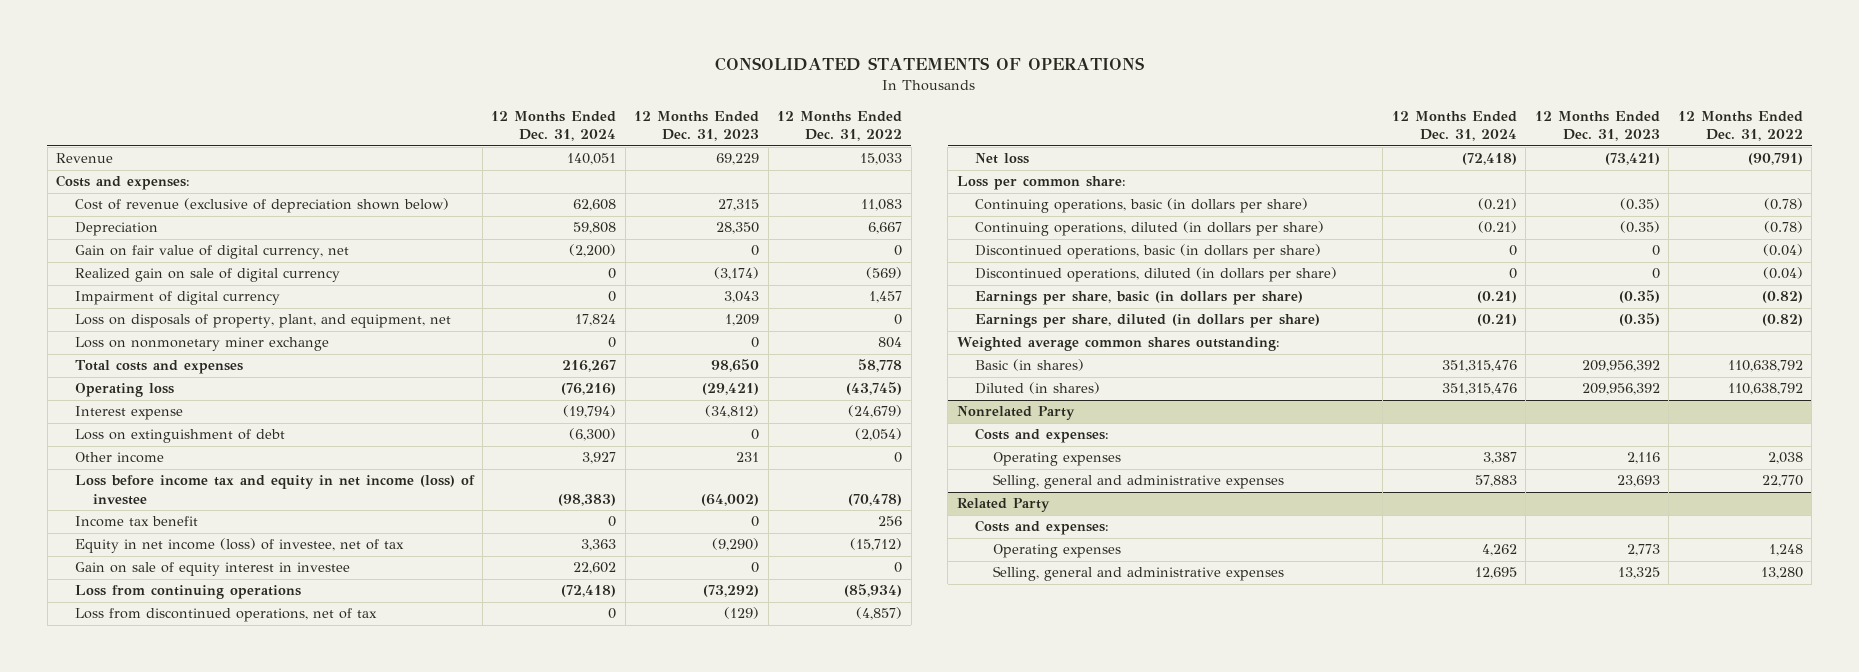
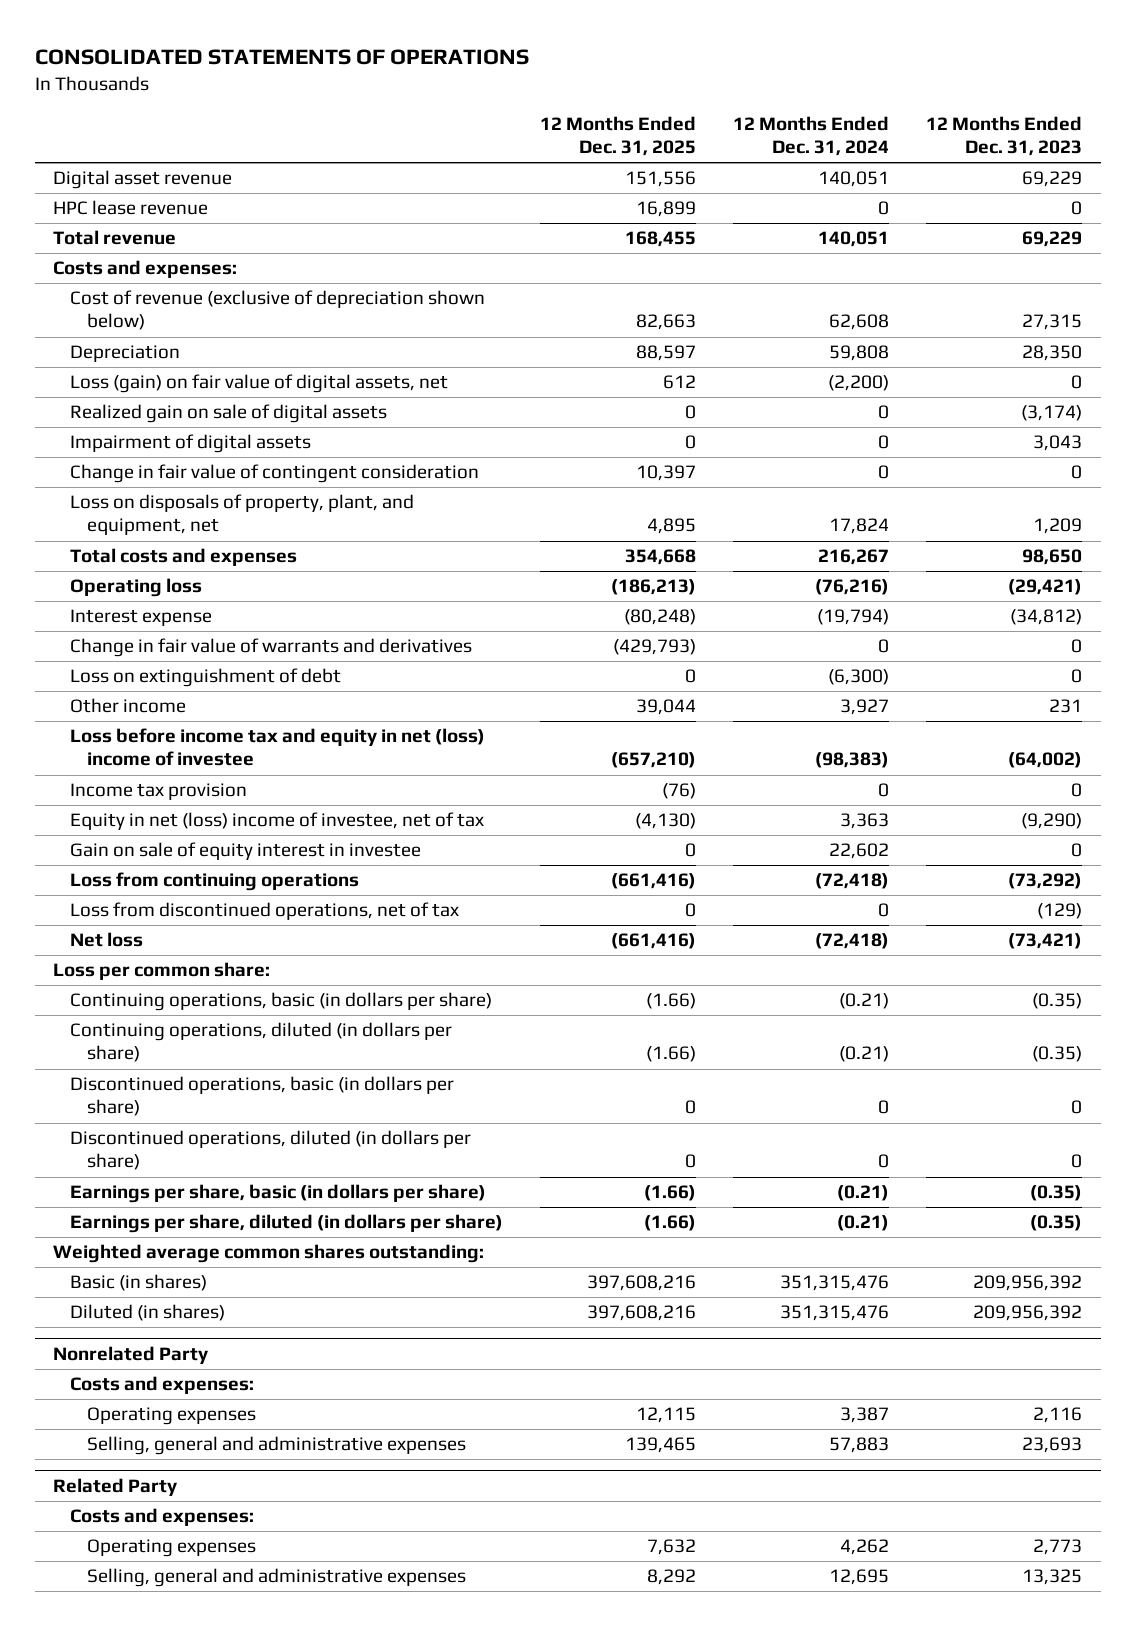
- | 12 Months Ended Dec. 31, 2024 | 12 Months Ended Dec. 31, 2023 | 12 Months Ended Dec. 31, 2022
+ | 12 Months Ended Dec. 31, 2025 | 12 Months Ended Dec. 31, 2024 | 12 Months Ended Dec. 31, 2023
- Revenue | 140,051 | 69,229 | 15,033
+ Digital asset revenue | 151,556 | 140,051 | 69,229
+ HPC lease revenue | 16,899 | 0 | 0
+ Total revenue | 168,455 | 140,051 | 69,229
- Gain on fair value of digital currency, net | (2,200) | 0 | 0
- Realized gain on sale of digital currency | 0 | (3,174) | (569)
- Impairment of digital currency | 0 | 3,043 | 1,457
+ Loss (gain) on fair value of digital assets, net | 612 | (2,200) | 0
+ Realized gain on sale of digital assets | 0 | 0 | (3,174)
+ Impairment of digital assets | 0 | 0 | 3,043
+ Change in fair value of contingent consideration | 10,397 | 0 | 0
- Loss on nonmonetary miner exchange | 0 | 0 | 804
+ Change in fair value of warrants and derivatives | (429,793) | 0 | 0
- Loss before income tax and equity in net income (loss) of investee | (98,383) | (64,002) | (70,478)
- Income tax benefit | 0 | 0 | 256
- Equity in net income (loss) of investee, net of tax | 3,363 | (9,290) | (15,712)
+ Loss before income tax and equity in net (loss) income of investee | (657,210) | (98,383) | (64,002)
+ Income tax provision | (76) | 0 | 0
+ Equity in net (loss) income of investee, net of tax | (4,130) | 3,363 | (9,290)

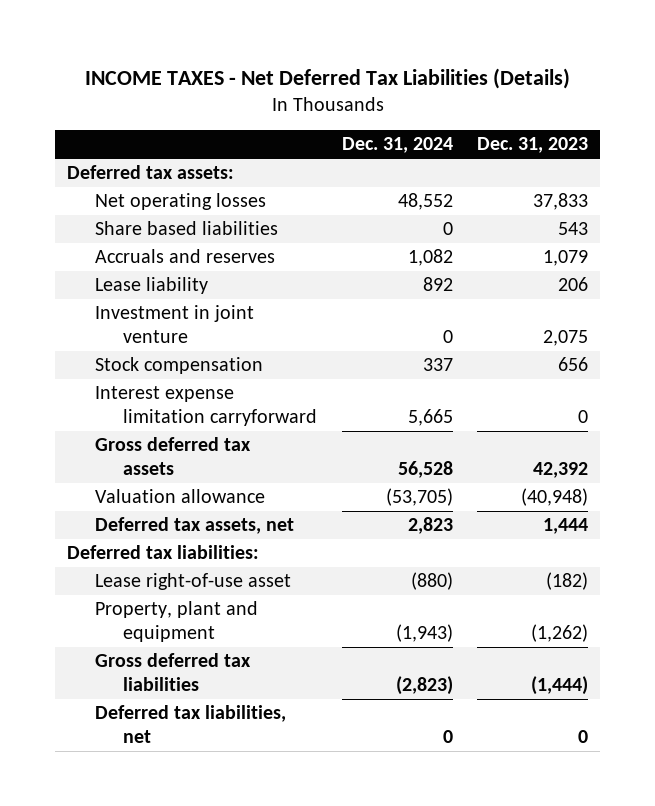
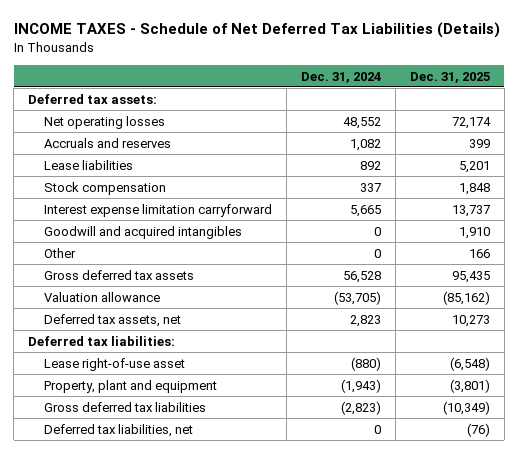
- INCOME TAXES - Net Deferred Tax Liabilities (Details)
+ INCOME TAXES - Schedule of Net Deferred Tax Liabilities (Details)
- | Dec. 31, 2024 | Dec. 31, 2023
+ | Dec. 31, 2024 | Dec. 31, 2025
- Share based liabilities | 0 | 543
- Lease liability | 892 | 206
- Investment in joint venture | 0 | 2,075
+ Lease liabilities | 892 | 5,201
+ Goodwill and acquired intangibles | 0 | 1,910
+ Other | 0 | 166

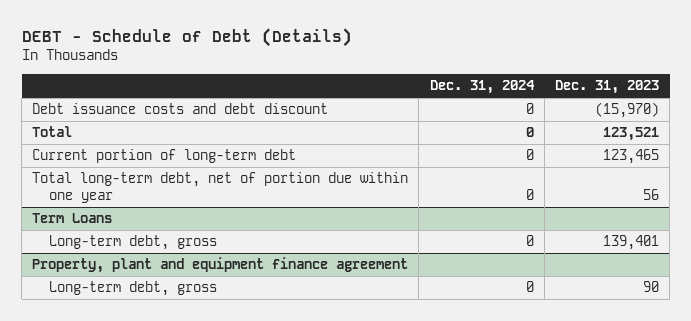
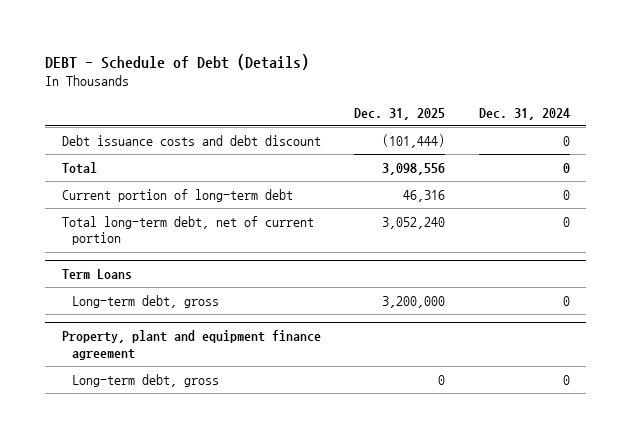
- | Dec. 31, 2024 | Dec. 31, 2023
+ | Dec. 31, 2025 | Dec. 31, 2024
- Total long-term debt, net of portion due within one year | 0 | 56
+ Total long-term debt, net of current portion | 3,052,240 | 0

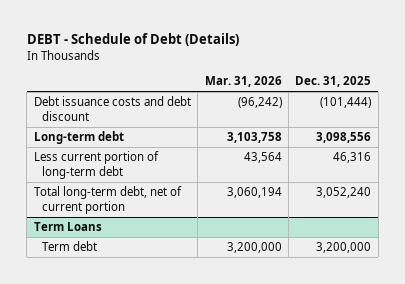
- | Dec. 31, 2025 | Dec. 31, 2024
+ | Mar. 31, 2026 | Dec. 31, 2025
- Total | 3,098,556 | 0
- Current portion of long-term debt | 46,316 | 0
+ Long-term debt | 3,103,758 | 3,098,556
+ Less current portion of long-term debt | 43,564 | 46,316
@ Term Loans
- Long-term debt, gross | 3,200,000 | 0
- Property, plant and equipment finance agreement
- Long-term debt, gross | 0 | 0
@ Term Loans
+ Term debt | 3,200,000 | 3,200,000

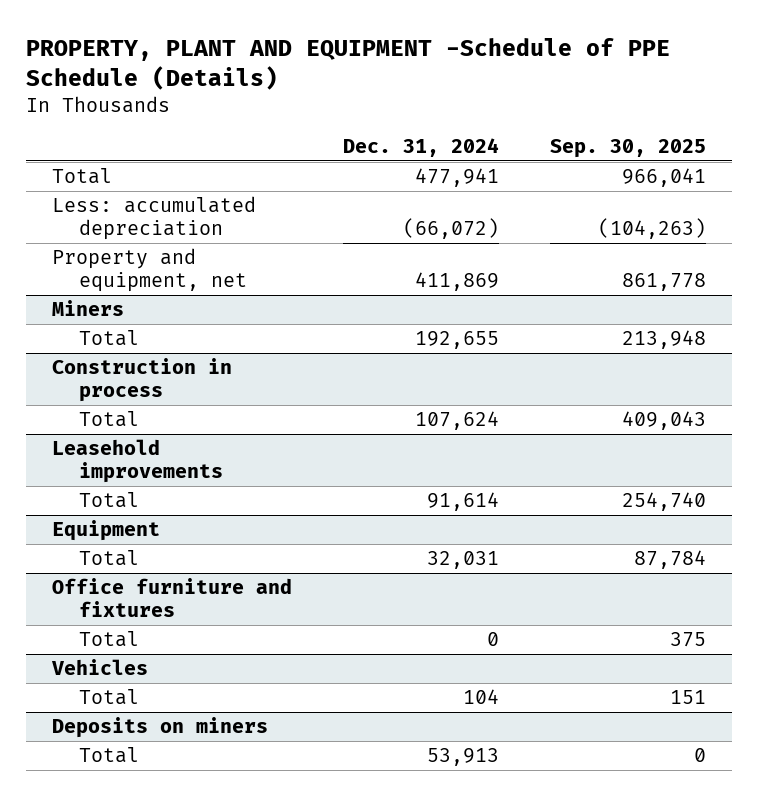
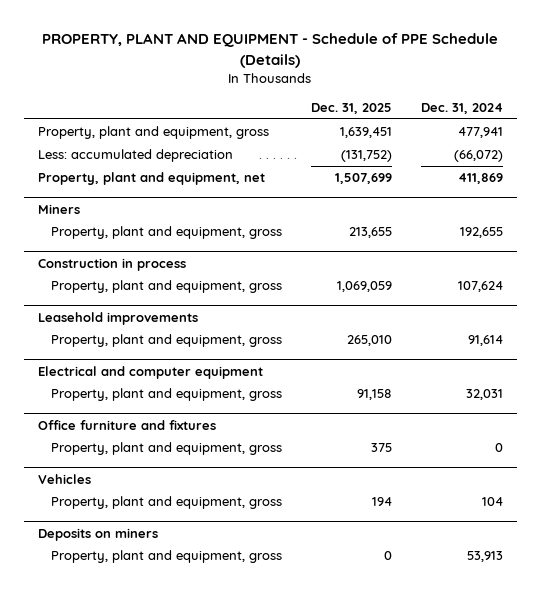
- PROPERTY, PLANT AND EQUIPMENT -Schedule of PPE Schedule (Details)
+ PROPERTY, PLANT AND EQUIPMENT - Schedule of PPE Schedule (Details)
- | Dec. 31, 2024 | Sep. 30, 2025
+ | Dec. 31, 2025 | Dec. 31, 2024
- Total | 477,941 | 966,041
+ Property, plant and equipment, gross | 1,639,451 | 477,941
- Property and equipment, net | 411,869 | 861,778
+ Property, plant and equipment, net | 1,507,699 | 411,869
@ Miners
- Total | 192,655 | 213,948
+ Property, plant and equipment, gross | 213,655 | 192,655
@ Construction in process
- Total | 107,624 | 409,043
+ Property, plant and equipment, gross | 1,069,059 | 107,624
@ Leasehold improvements
- Total | 91,614 | 254,740
- Equipment
- Total | 32,031 | 87,784
@ Leasehold improvements
+ Property, plant and equipment, gross | 265,010 | 91,614
+ Electrical and computer equipment
+ Property, plant and equipment, gross | 91,158 | 32,031
@ Office furniture and fixtures
- Total | 0 | 375
+ Property, plant and equipment, gross | 375 | 0
@ Vehicles
- Total | 104 | 151
+ Property, plant and equipment, gross | 194 | 104
@ Deposits on miners
- Total | 53,913 | 0
+ Property, plant and equipment, gross | 0 | 53,913

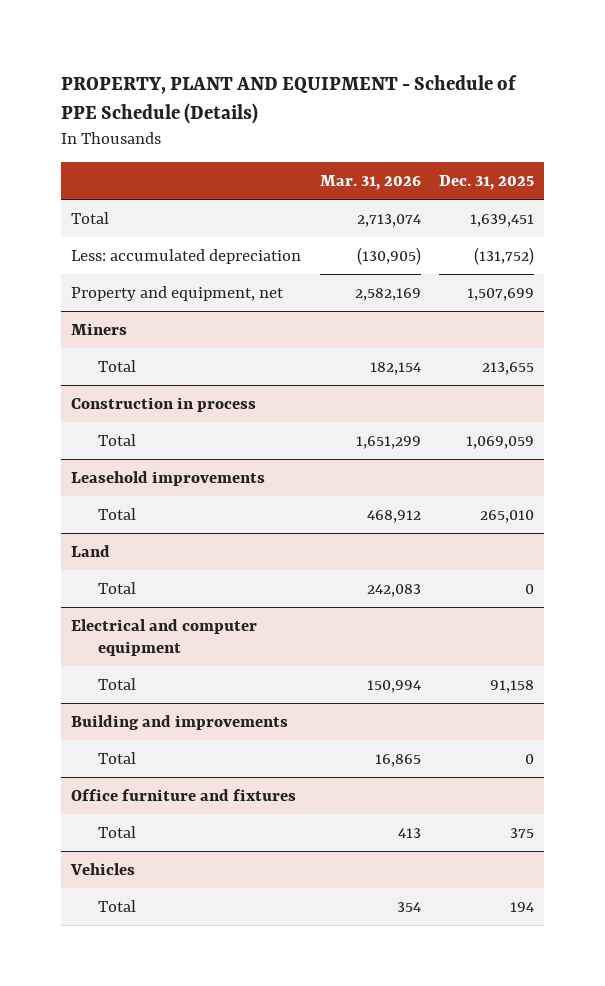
- | Dec. 31, 2025 | Dec. 31, 2024
+ | Mar. 31, 2026 | Dec. 31, 2025
- Property, plant and equipment, gross | 1,639,451 | 477,941
+ Total | 2,713,074 | 1,639,451
- Property, plant and equipment, net | 1,507,699 | 411,869
+ Property and equipment, net | 2,582,169 | 1,507,699
@ Miners
- Property, plant and equipment, gross | 213,655 | 192,655
+ Total | 182,154 | 213,655
@ Construction in process
- Property, plant and equipment, gross | 1,069,059 | 107,624
+ Total | 1,651,299 | 1,069,059
@ Leasehold improvements
- Property, plant and equipment, gross | 265,010 | 91,614
+ Total | 468,912 | 265,010
+ Land
+ Total | 242,083 | 0
@ Electrical and computer equipment
- Property, plant and equipment, gross | 91,158 | 32,031
+ Total | 150,994 | 91,158
+ Building and improvements
+ Total | 16,865 | 0
@ Office furniture and fixtures
- Property, plant and equipment, gross | 375 | 0
+ Total | 413 | 375
@ Vehicles
- Property, plant and equipment, gross | 194 | 104
- Deposits on miners
- Property, plant and equipment, gross | 0 | 53,913
@ Vehicles
+ Total | 354 | 194

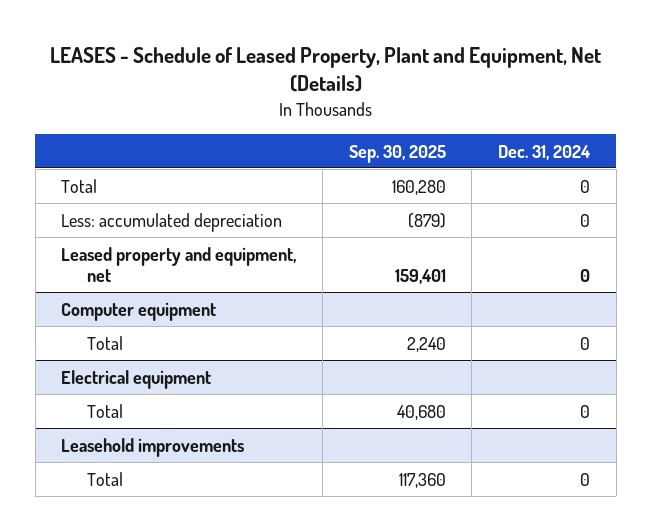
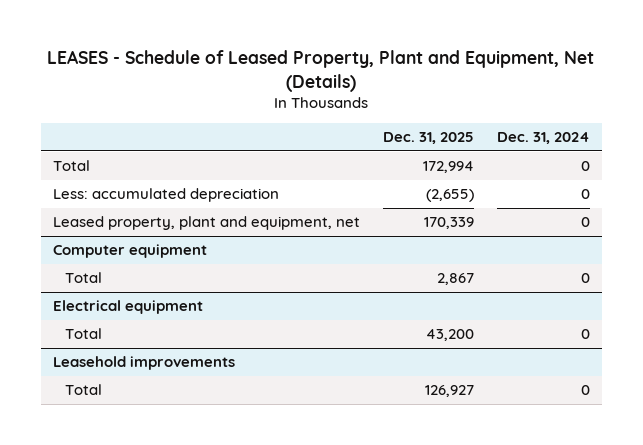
- | Sep. 30, 2025 | Dec. 31, 2024
+ | Dec. 31, 2025 | Dec. 31, 2024
- Leased property and equipment, net | 159,401 | 0
+ Leased property, plant and equipment, net | 170,339 | 0

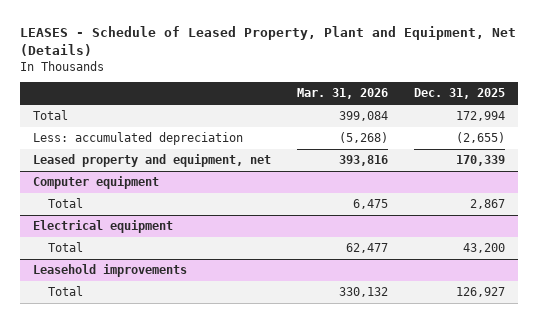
- | Dec. 31, 2025 | Dec. 31, 2024
+ | Mar. 31, 2026 | Dec. 31, 2025
- Leased property, plant and equipment, net | 170,339 | 0
+ Leased property and equipment, net | 393,816 | 170,339

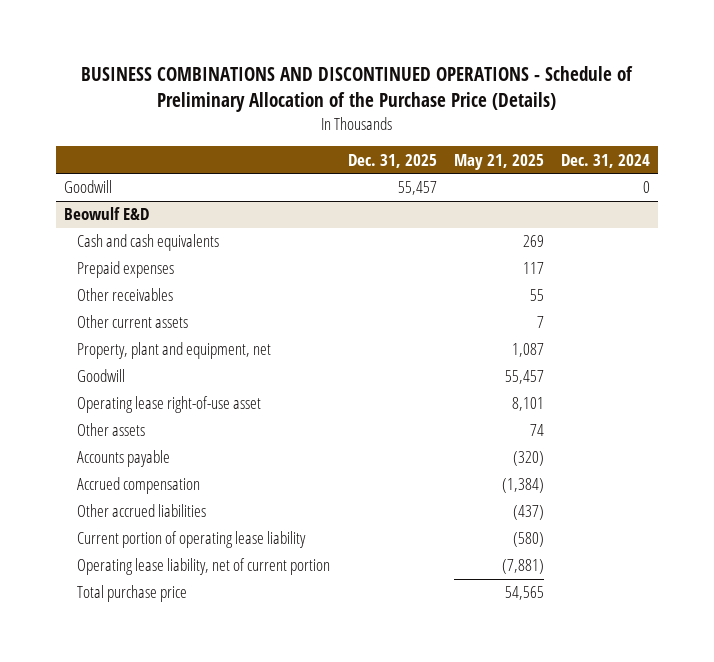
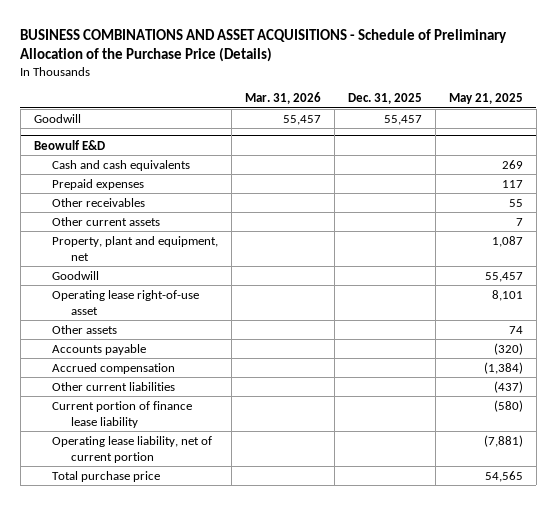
- BUSINESS COMBINATIONS AND DISCONTINUED OPERATIONS - Schedule of Preliminary Allocation of the Purchase Price (Details)
+ BUSINESS COMBINATIONS AND ASSET ACQUISITIONS - Schedule of Preliminary Allocation of the Purchase Price (Details)
- | Dec. 31, 2025 | May 21, 2025 | Dec. 31, 2024
+ | Mar. 31, 2026 | Dec. 31, 2025 | May 21, 2025
@ Beowulf E&D
- Other accrued liabilities | | (437) |
- Current portion of operating lease liability | | (580) |
+ Other current liabilities | | | (437)
+ Current portion of finance lease liability | | | (580)

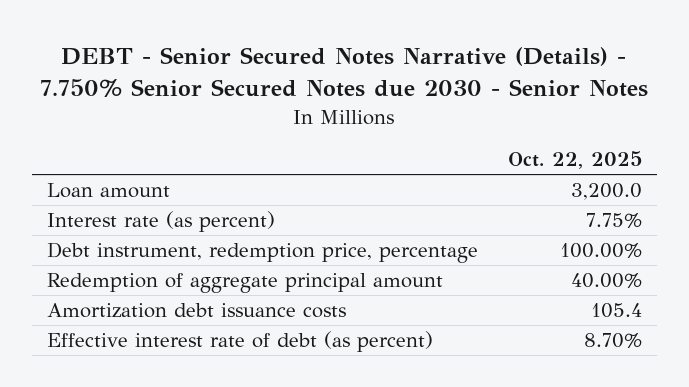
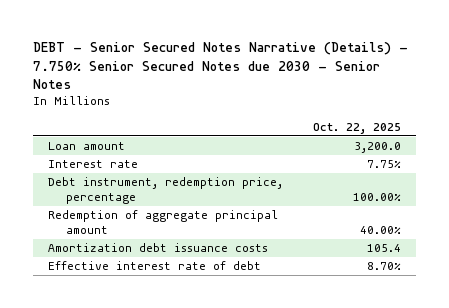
- Interest rate (as percent) | 7.75%
+ Interest rate | 7.75%
- Effective interest rate of debt (as percent) | 8.70%
+ Effective interest rate of debt | 8.70%

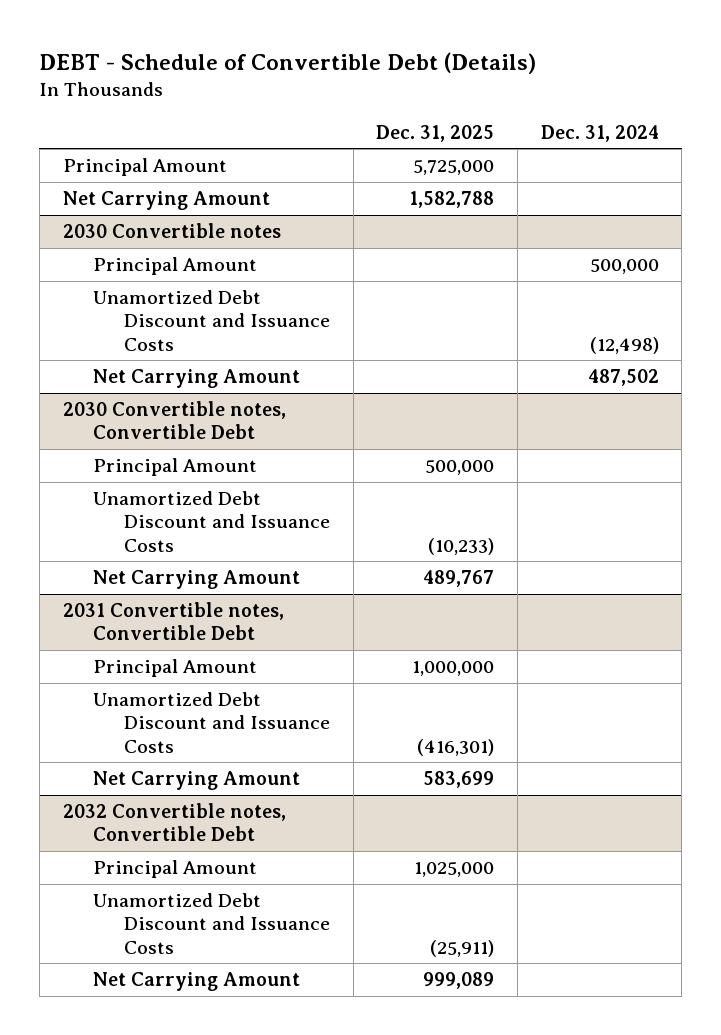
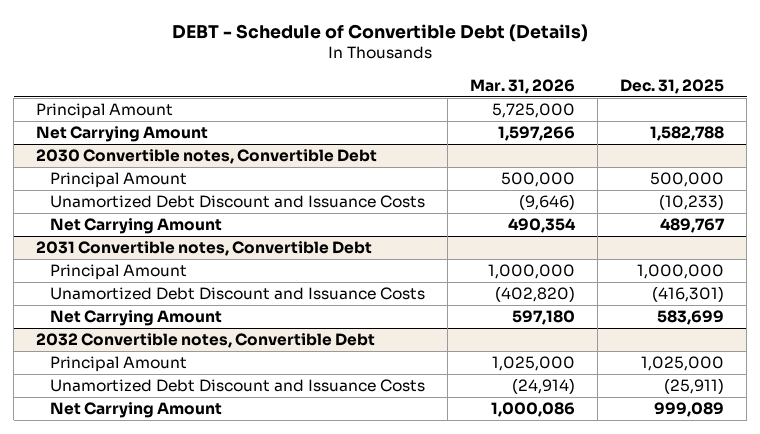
- | Dec. 31, 2025 | Dec. 31, 2024
+ | Mar. 31, 2026 | Dec. 31, 2025
- Principal Amount | 5,725,000 |
- 2030 Convertible notes
- Unamortized Debt Discount and Issuance Costs | | (12,498)
- Net Carrying Amount | | 487,502
moved down: Net Carrying Amount | 1,597,266 | 1,582,788

